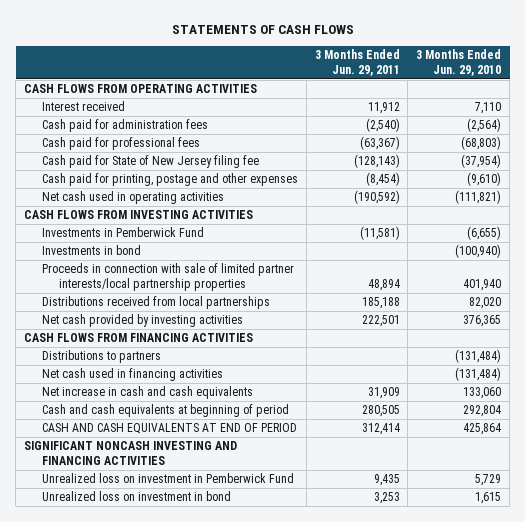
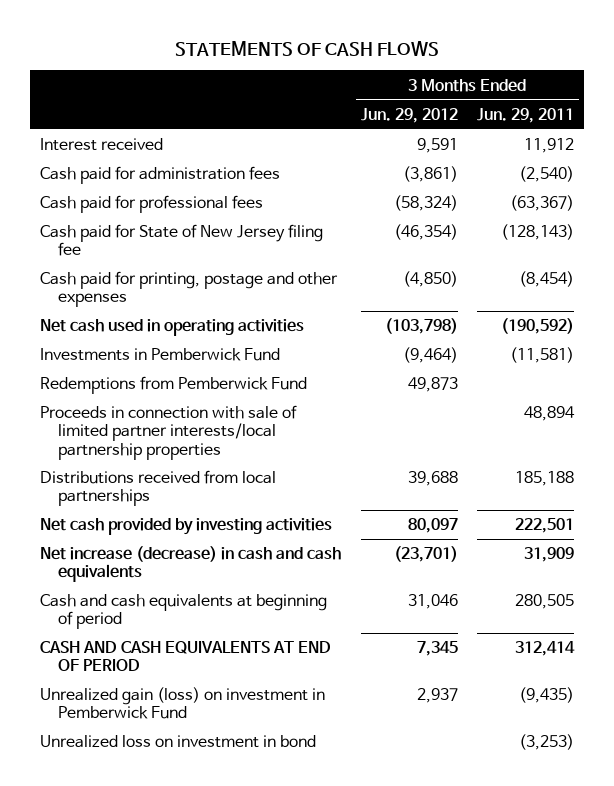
- | 3 Months Ended Jun. 29, 2011 | 3 Months Ended Jun. 29, 2010
+ | 3 Months Ended Jun. 29, 2012 | 3 Months Ended Jun. 29, 2011
- CASH FLOWS FROM OPERATING ACTIVITIES
- CASH FLOWS FROM INVESTING ACTIVITIES
- Investments in bond | | (100,940)
+ Redemptions from Pemberwick Fund | 49,873 |
- CASH FLOWS FROM FINANCING ACTIVITIES
- Distributions to partners | | (131,484)
- Net cash used in financing activities | | (131,484)
- Net increase in cash and cash equivalents | 31,909 | 133,060
+ Net increase (decrease) in cash and cash equivalents | (23,701) | 31,909
- SIGNIFICANT NONCASH INVESTING AND FINANCING ACTIVITIES
- Unrealized loss on investment in Pemberwick Fund | 9,435 | 5,729
- Unrealized loss on investment in bond | 3,253 | 1,615
+ Unrealized gain (loss) on investment in Pemberwick Fund | 2,937 | (9,435)
+ Unrealized loss on investment in bond | | (3,253)

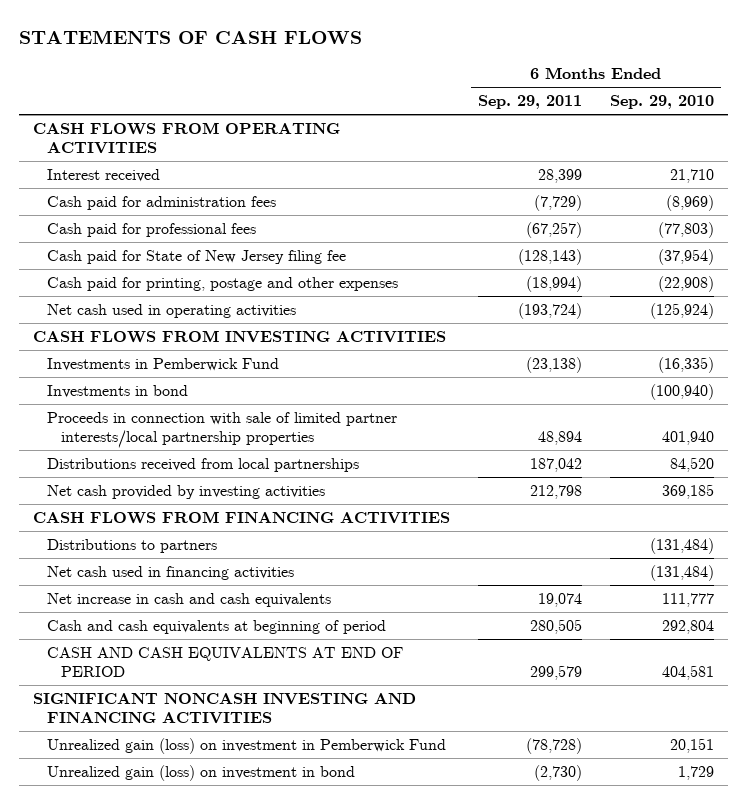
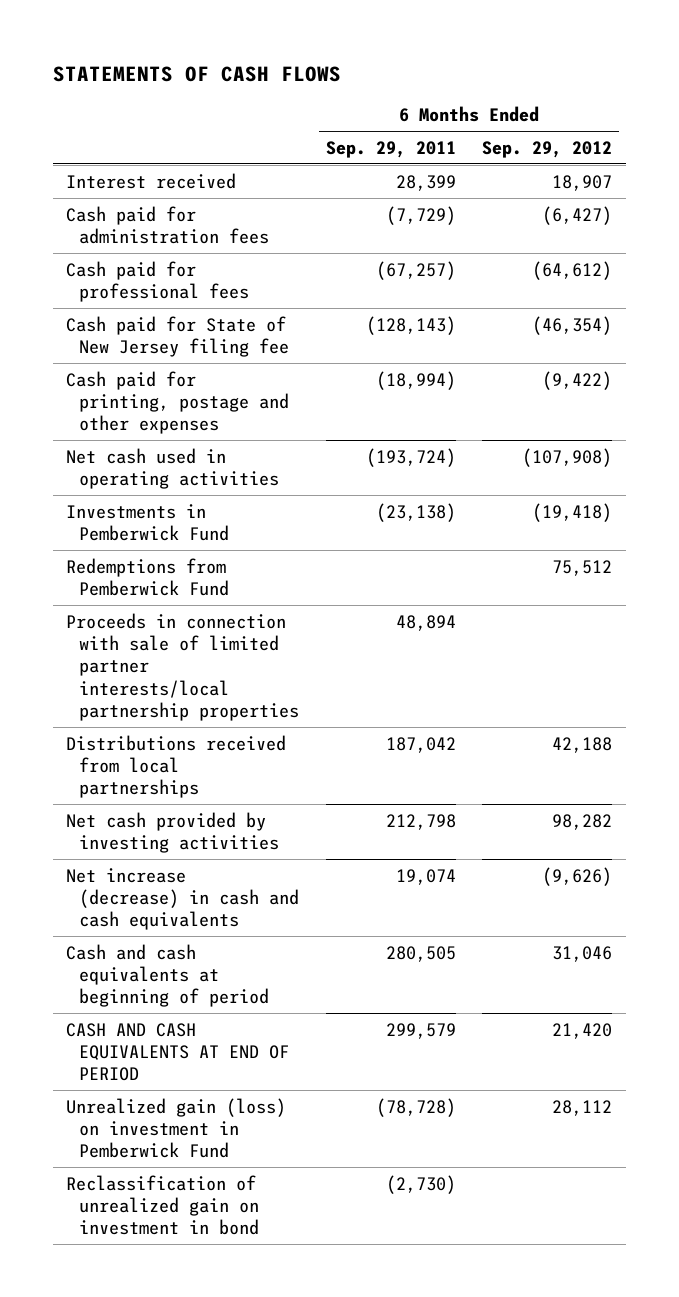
- | 6 Months Ended Sep. 29, 2011 | 6 Months Ended Sep. 29, 2010
+ | 6 Months Ended Sep. 29, 2011 | 6 Months Ended Sep. 29, 2012
- CASH FLOWS FROM OPERATING ACTIVITIES
- CASH FLOWS FROM INVESTING ACTIVITIES
- Investments in bond | | (100,940)
+ Redemptions from Pemberwick Fund | | 75,512
- CASH FLOWS FROM FINANCING ACTIVITIES
- Distributions to partners | | (131,484)
- Net cash used in financing activities | | (131,484)
- Net increase in cash and cash equivalents | 19,074 | 111,777
+ Net increase (decrease) in cash and cash equivalents | 19,074 | (9,626)
- SIGNIFICANT NONCASH INVESTING AND FINANCING ACTIVITIES
- Unrealized gain (loss) on investment in bond | (2,730) | 1,729
+ Reclassification of unrealized gain on investment in bond | (2,730) |

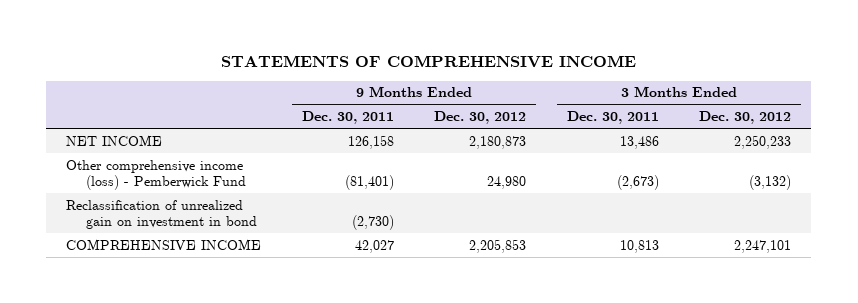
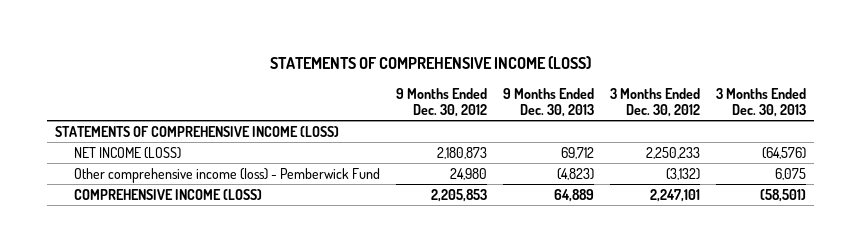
- STATEMENTS OF COMPREHENSIVE INCOME
+ STATEMENTS OF COMPREHENSIVE INCOME (LOSS)
- | 9 Months Ended Dec. 30, 2011 | 9 Months Ended Dec. 30, 2012 | 3 Months Ended Dec. 30, 2011 | 3 Months Ended Dec. 30, 2012
+ | 9 Months Ended Dec. 30, 2012 | 9 Months Ended Dec. 30, 2013 | 3 Months Ended Dec. 30, 2012 | 3 Months Ended Dec. 30, 2013
- NET INCOME | 126,158 | 2,180,873 | 13,486 | 2,250,233
+ STATEMENTS OF COMPREHENSIVE INCOME (LOSS)
+ NET INCOME (LOSS) | 2,180,873 | 69,712 | 2,250,233 | (64,576)
- Reclassification of unrealized gain on investment in bond | (2,730) | | |
- COMPREHENSIVE INCOME | 42,027 | 2,205,853 | 10,813 | 2,247,101
+ COMPREHENSIVE INCOME (LOSS) | 2,205,853 | 64,889 | 2,247,101 | (58,501)

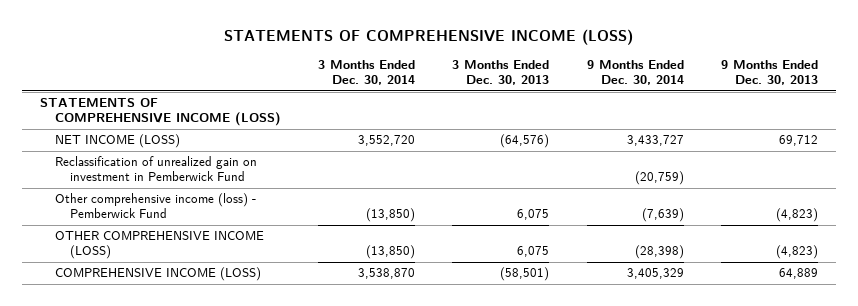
- | 9 Months Ended Dec. 30, 2012 | 9 Months Ended Dec. 30, 2013 | 3 Months Ended Dec. 30, 2012 | 3 Months Ended Dec. 30, 2013
+ | 3 Months Ended Dec. 30, 2014 | 3 Months Ended Dec. 30, 2013 | 9 Months Ended Dec. 30, 2014 | 9 Months Ended Dec. 30, 2013
+ Reclassification of unrealized gain on investment in Pemberwick Fund | | | (20,759) |
+ OTHER COMPREHENSIVE INCOME (LOSS) | (13,850) | 6,075 | (28,398) | (4,823)

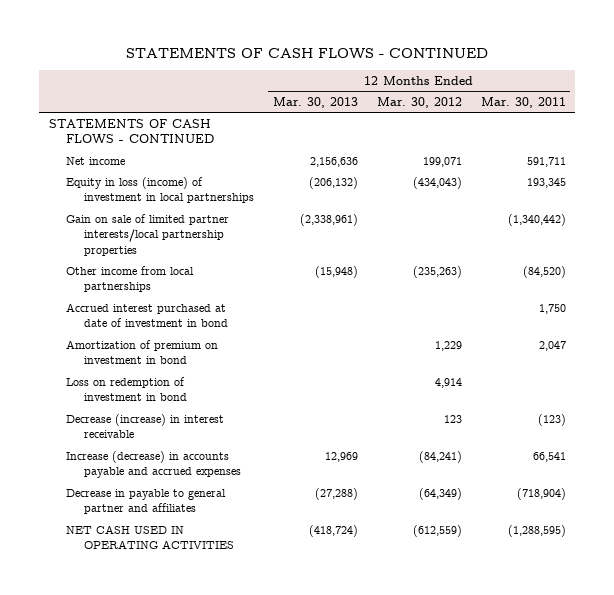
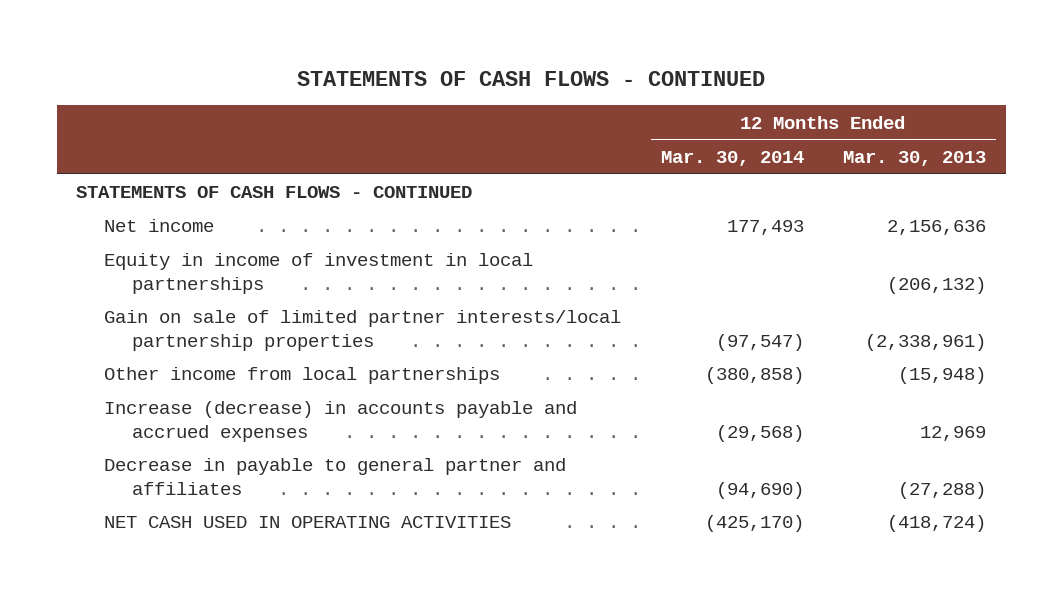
- | 12 Months Ended Mar. 30, 2013 | 12 Months Ended Mar. 30, 2012 | 12 Months Ended Mar. 30, 2011
+ | 12 Months Ended Mar. 30, 2014 | 12 Months Ended Mar. 30, 2013
- Equity in loss (income) of investment in local partnerships | (206,132) | (434,043) | 193,345
+ Equity in income of investment in local partnerships | | (206,132)
- Accrued interest purchased at date of investment in bond | | | 1,750
- Amortization of premium on investment in bond | | 1,229 | 2,047
- Loss on redemption of investment in bond | | 4,914 |
- Decrease (increase) in interest receivable | | 123 | (123)

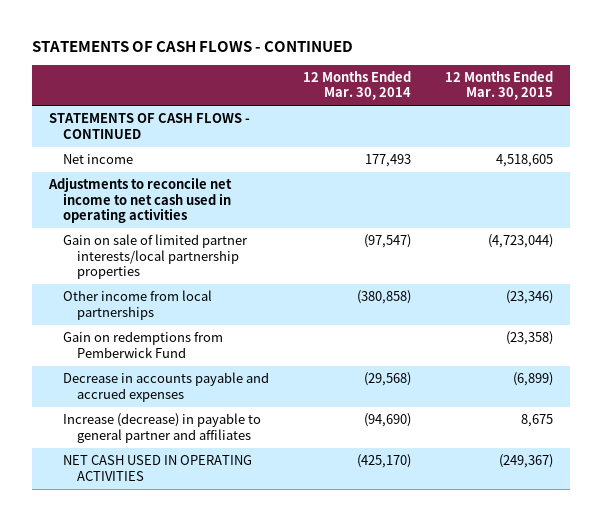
- | 12 Months Ended Mar. 30, 2014 | 12 Months Ended Mar. 30, 2013
+ | 12 Months Ended Mar. 30, 2014 | 12 Months Ended Mar. 30, 2015
- Equity in income of investment in local partnerships | | (206,132)
+ Adjustments to reconcile net income to net cash used in operating activities
- Increase (decrease) in accounts payable and accrued expenses | (29,568) | 12,969
- Decrease in payable to general partner and affiliates | (94,690) | (27,288)
+ Gain on redemptions from Pemberwick Fund | | (23,358)
+ Decrease in accounts payable and accrued expenses | (29,568) | (6,899)
+ Increase (decrease) in payable to general partner and affiliates | (94,690) | 8,675

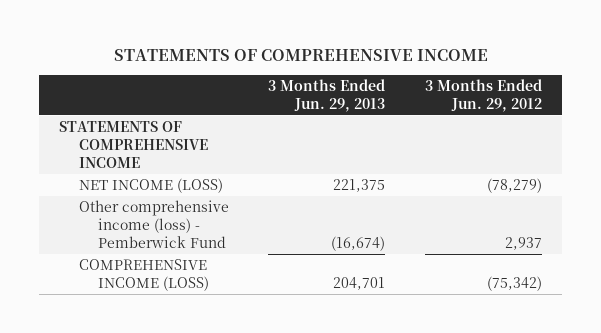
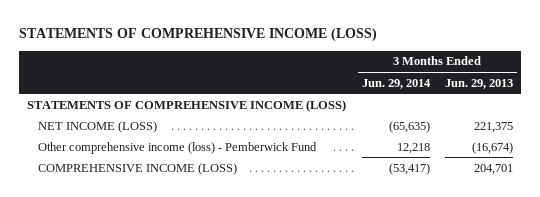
- STATEMENTS OF COMPREHENSIVE INCOME
+ STATEMENTS OF COMPREHENSIVE INCOME (LOSS)
- | 3 Months Ended Jun. 29, 2013 | 3 Months Ended Jun. 29, 2012
+ | 3 Months Ended Jun. 29, 2014 | 3 Months Ended Jun. 29, 2013
- STATEMENTS OF COMPREHENSIVE INCOME
+ STATEMENTS OF COMPREHENSIVE INCOME (LOSS)

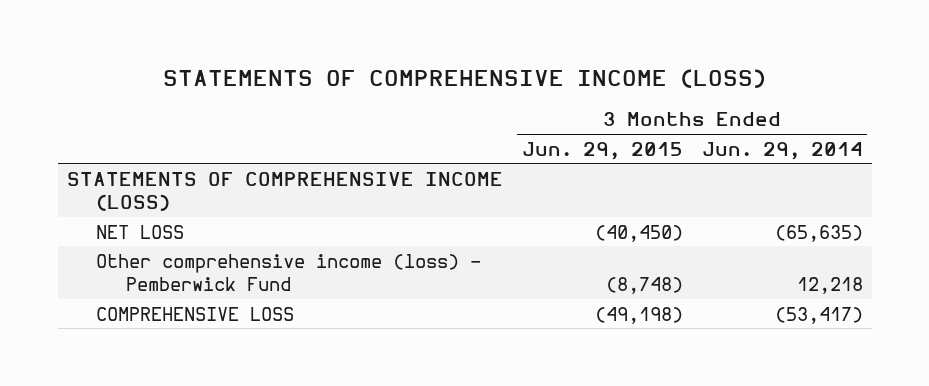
- | 3 Months Ended Jun. 29, 2014 | 3 Months Ended Jun. 29, 2013
+ | 3 Months Ended Jun. 29, 2015 | 3 Months Ended Jun. 29, 2014
- NET INCOME (LOSS) | (65,635) | 221,375
+ NET LOSS | (40,450) | (65,635)
- COMPREHENSIVE INCOME (LOSS) | (53,417) | 204,701
+ COMPREHENSIVE LOSS | (49,198) | (53,417)

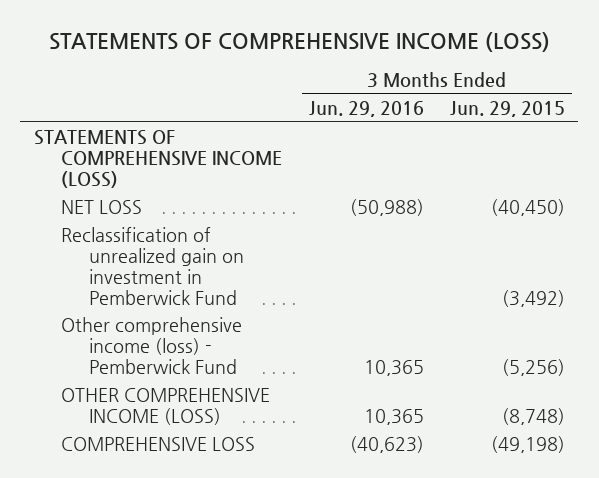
- | 3 Months Ended Jun. 29, 2015 | 3 Months Ended Jun. 29, 2014
+ | 3 Months Ended Jun. 29, 2016 | 3 Months Ended Jun. 29, 2015
- Other comprehensive income (loss) - Pemberwick Fund | (8,748) | 12,218
+ Reclassification of unrealized gain on investment in Pemberwick Fund | | (3,492)
+ Other comprehensive income (loss) - Pemberwick Fund | 10,365 | (5,256)
+ OTHER COMPREHENSIVE INCOME (LOSS) | 10,365 | (8,748)

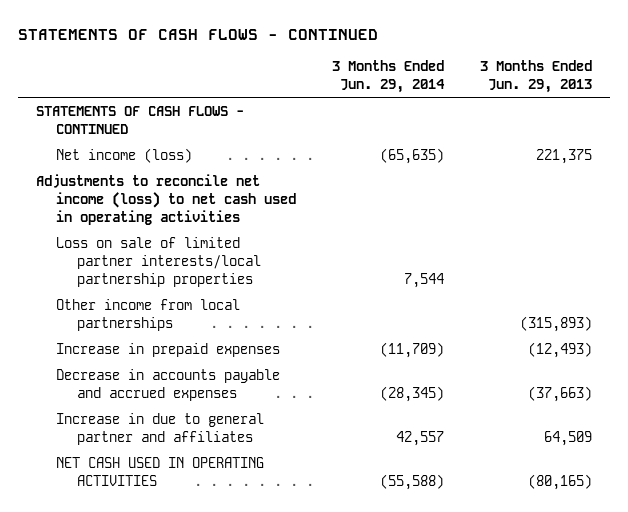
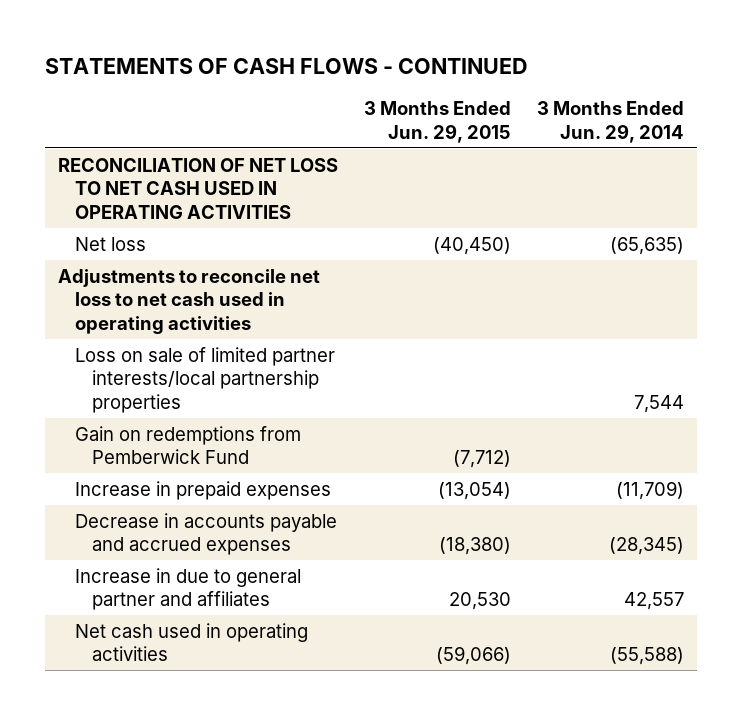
- | 3 Months Ended Jun. 29, 2014 | 3 Months Ended Jun. 29, 2013
+ | 3 Months Ended Jun. 29, 2015 | 3 Months Ended Jun. 29, 2014
- STATEMENTS OF CASH FLOWS - CONTINUED
- Net income (loss) | (65,635) | 221,375
- Adjustments to reconcile net income (loss) to net cash used in operating activities
+ RECONCILIATION OF NET LOSS TO NET CASH USED IN OPERATING ACTIVITIES
+ Net loss | (40,450) | (65,635)
+ Adjustments to reconcile net loss to net cash used in operating activities
- Other income from local partnerships | | (315,893)
+ Gain on redemptions from Pemberwick Fund | (7,712) |
- NET CASH USED IN OPERATING ACTIVITIES | (55,588) | (80,165)
+ Net cash used in operating activities | (59,066) | (55,588)

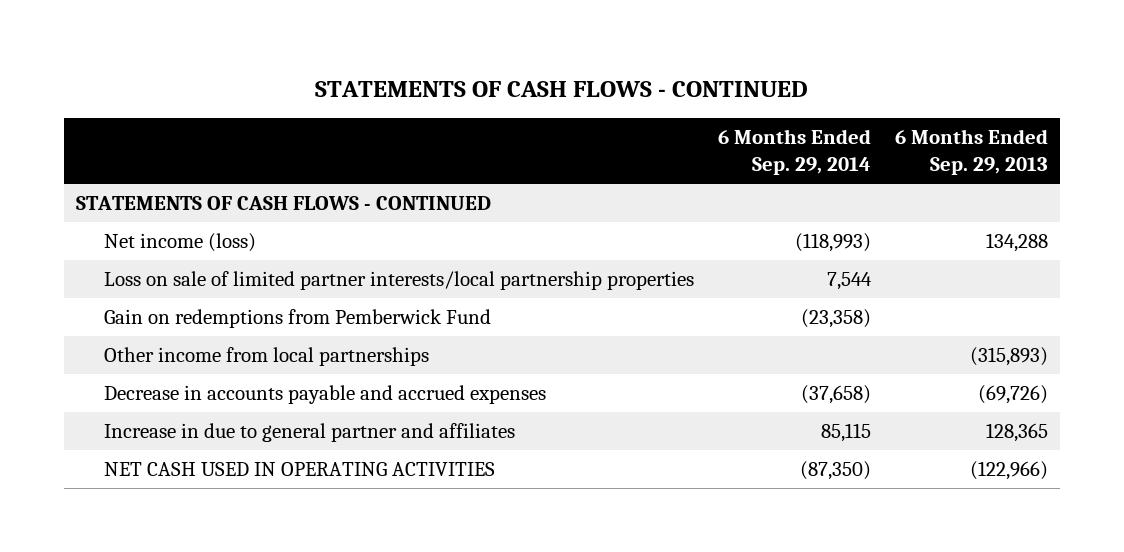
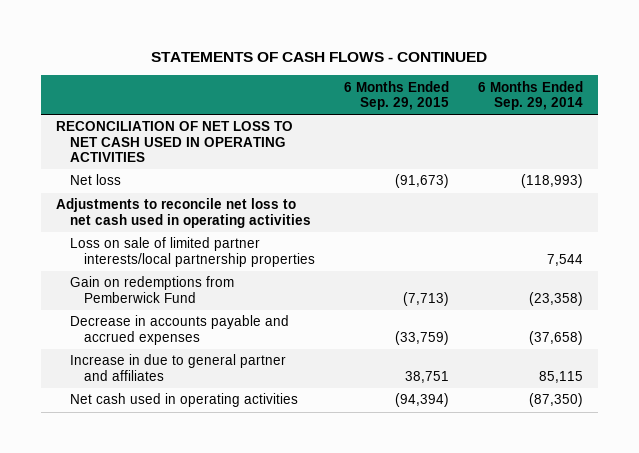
- | 6 Months Ended Sep. 29, 2014 | 6 Months Ended Sep. 29, 2013
+ | 6 Months Ended Sep. 29, 2015 | 6 Months Ended Sep. 29, 2014
- STATEMENTS OF CASH FLOWS - CONTINUED
- Net income (loss) | (118,993) | 134,288
+ RECONCILIATION OF NET LOSS TO NET CASH USED IN OPERATING ACTIVITIES
+ Net loss | (91,673) | (118,993)
+ Adjustments to reconcile net loss to net cash used in operating activities
- Other income from local partnerships | | (315,893)
- NET CASH USED IN OPERATING ACTIVITIES | (87,350) | (122,966)
+ Net cash used in operating activities | (94,394) | (87,350)

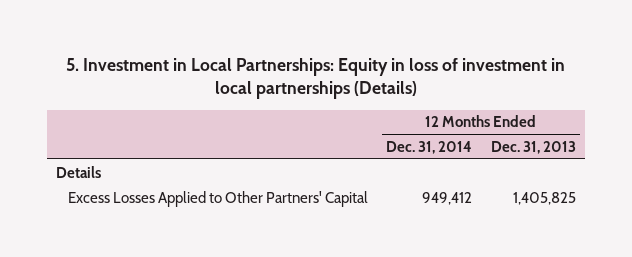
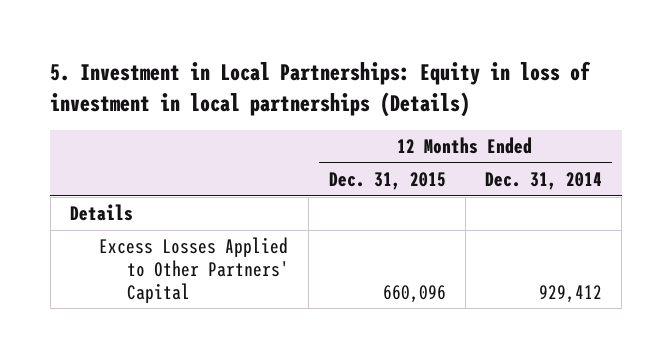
- | 12 Months Ended Dec. 31, 2014 | 12 Months Ended Dec. 31, 2013
+ | 12 Months Ended Dec. 31, 2015 | 12 Months Ended Dec. 31, 2014
- Excess Losses Applied to Other Partners' Capital | 949,412 | 1,405,825
+ Excess Losses Applied to Other Partners' Capital | 660,096 | 929,412

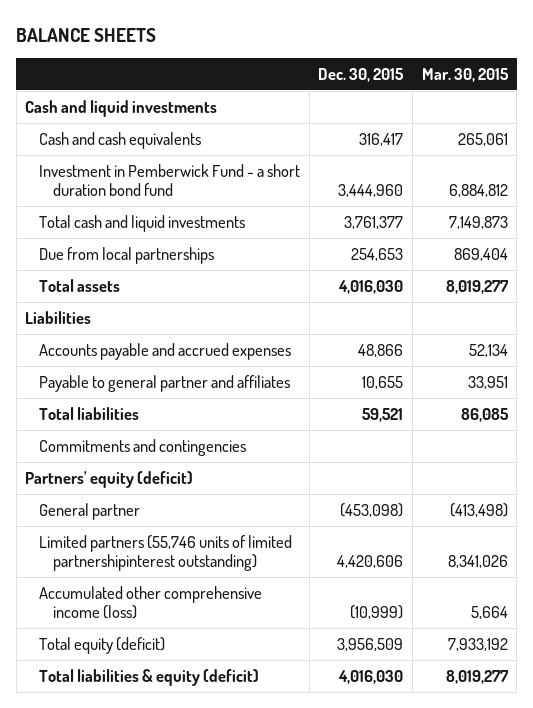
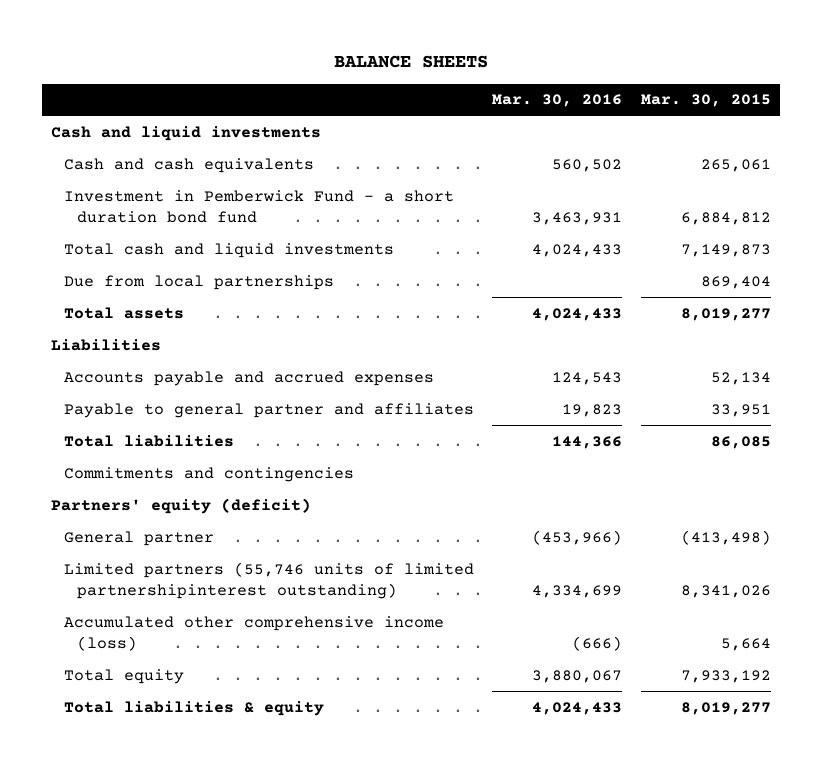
- | Dec. 30, 2015 | Mar. 30, 2015
+ | Mar. 30, 2016 | Mar. 30, 2015
- Total equity (deficit) | 3,956,509 | 7,933,192
- Total liabilities & equity (deficit) | 4,016,030 | 8,019,277
+ Total equity | 3,880,067 | 7,933,192
+ Total liabilities & equity | 4,024,433 | 8,019,277

